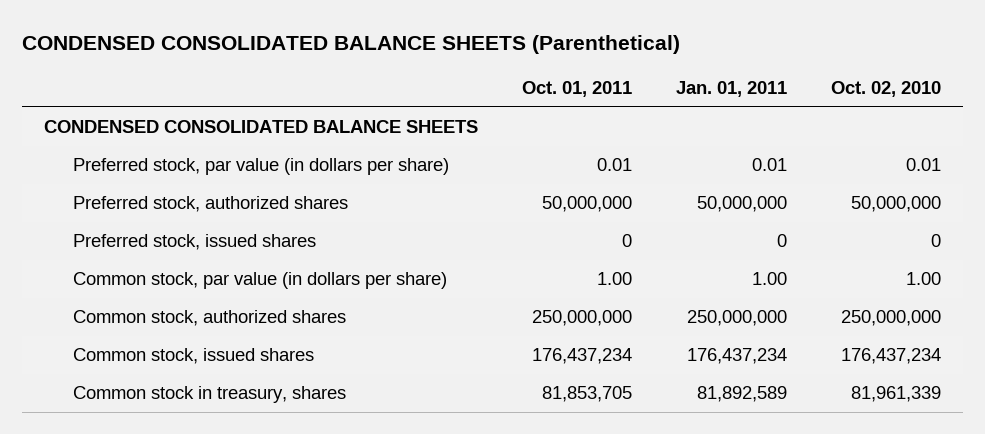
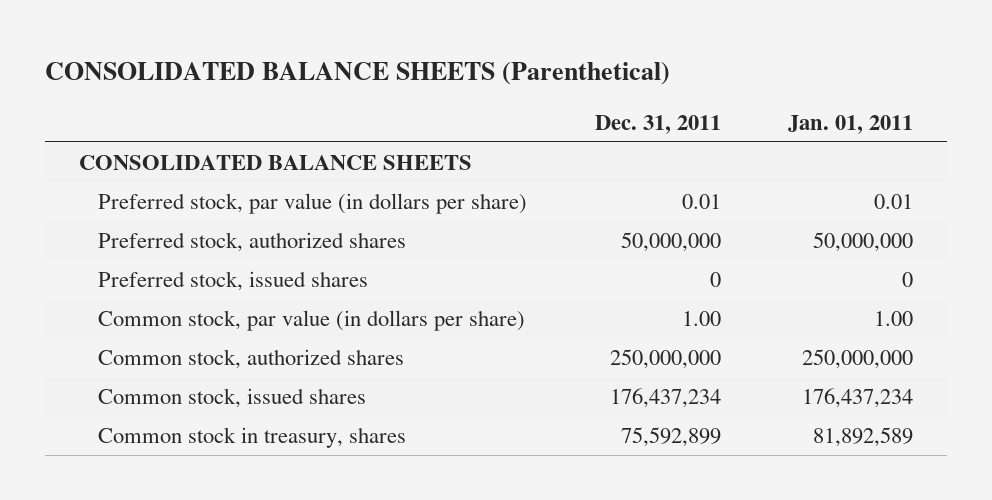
- CONDENSED CONSOLIDATED BALANCE SHEETS (Parenthetical)
+ CONSOLIDATED BALANCE SHEETS (Parenthetical)
- | Oct. 01, 2011 | Jan. 01, 2011 | Oct. 02, 2010
+ | Dec. 31, 2011 | Jan. 01, 2011
- CONDENSED CONSOLIDATED BALANCE SHEETS
+ CONSOLIDATED BALANCE SHEETS

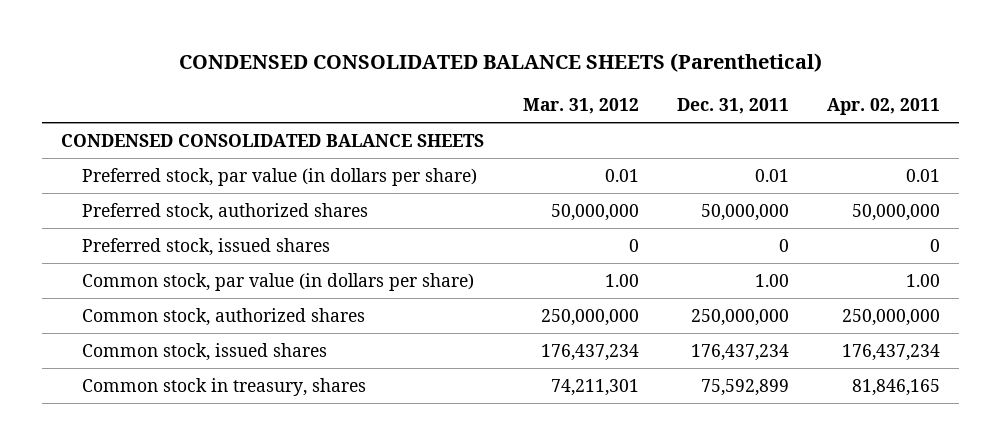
- CONSOLIDATED BALANCE SHEETS (Parenthetical)
+ CONDENSED CONSOLIDATED BALANCE SHEETS (Parenthetical)
- | Dec. 31, 2011 | Jan. 01, 2011
+ | Mar. 31, 2012 | Dec. 31, 2011 | Apr. 02, 2011
- CONSOLIDATED BALANCE SHEETS
+ CONDENSED CONSOLIDATED BALANCE SHEETS

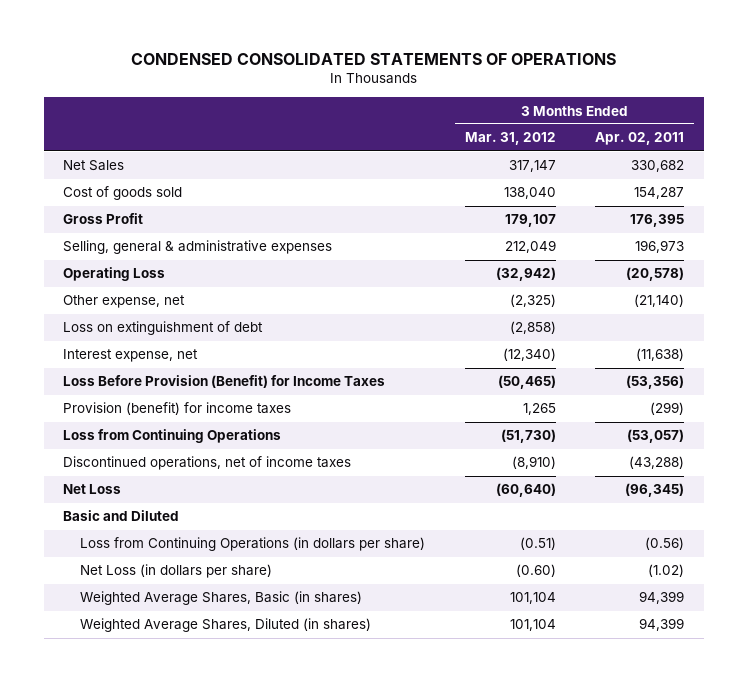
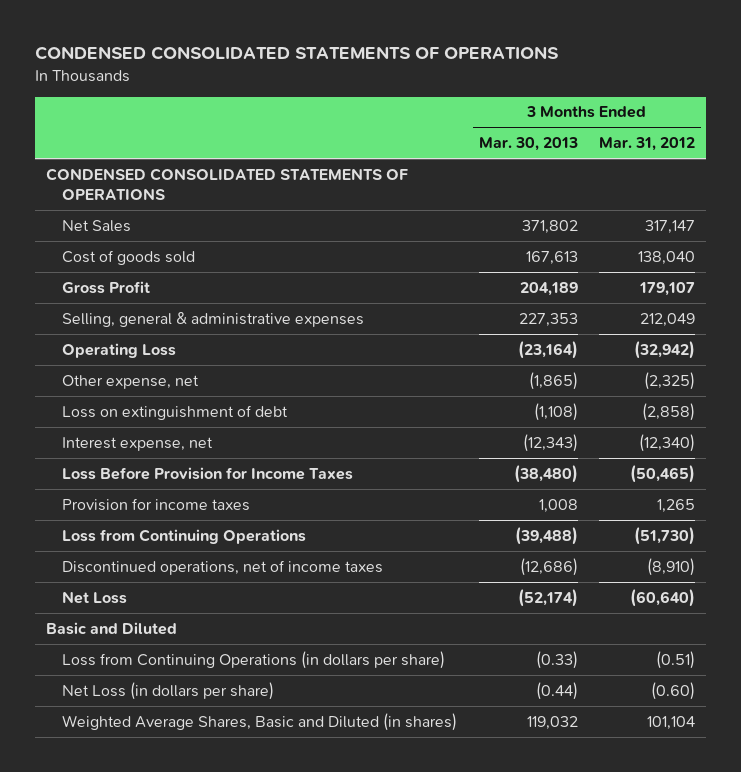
- | 3 Months Ended Mar. 31, 2012 | 3 Months Ended Apr. 02, 2011
+ | 3 Months Ended Mar. 30, 2013 | 3 Months Ended Mar. 31, 2012
+ CONDENSED CONSOLIDATED STATEMENTS OF OPERATIONS
- Loss Before Provision (Benefit) for Income Taxes | (50,465) | (53,356)
- Provision (benefit) for income taxes | 1,265 | (299)
+ Loss Before Provision for Income Taxes | (38,480) | (50,465)
+ Provision for income taxes | 1,008 | 1,265
- Weighted Average Shares, Basic (in shares) | 101,104 | 94,399
- Weighted Average Shares, Diluted (in shares) | 101,104 | 94,399
+ Weighted Average Shares, Basic and Diluted (in shares) | 119,032 | 101,104

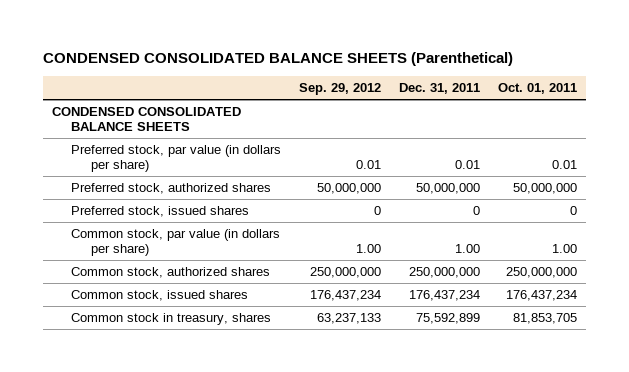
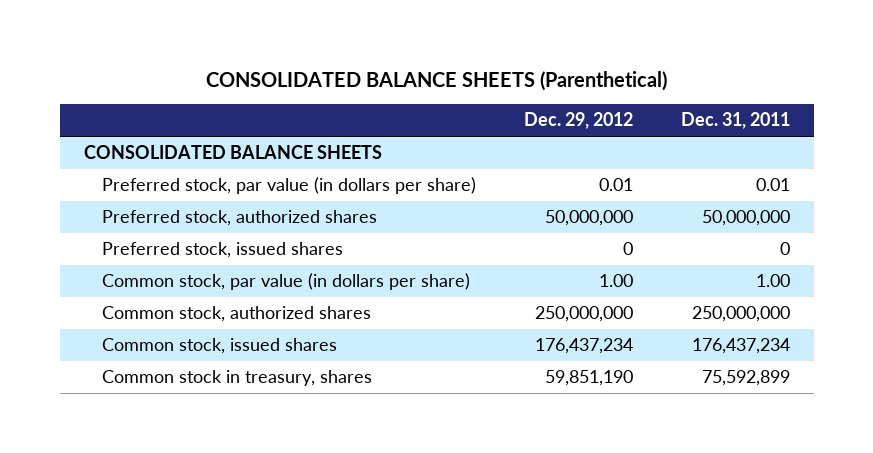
- CONDENSED CONSOLIDATED BALANCE SHEETS (Parenthetical)
+ CONSOLIDATED BALANCE SHEETS (Parenthetical)
- | Sep. 29, 2012 | Dec. 31, 2011 | Oct. 01, 2011
+ | Dec. 29, 2012 | Dec. 31, 2011
- CONDENSED CONSOLIDATED BALANCE SHEETS
+ CONSOLIDATED BALANCE SHEETS

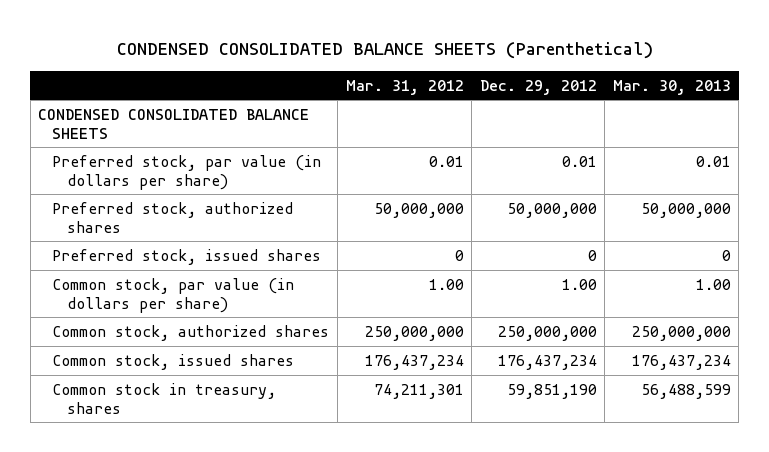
- CONSOLIDATED BALANCE SHEETS (Parenthetical)
+ CONDENSED CONSOLIDATED BALANCE SHEETS (Parenthetical)
- | Dec. 29, 2012 | Dec. 31, 2011
+ | Mar. 31, 2012 | Dec. 29, 2012 | Mar. 30, 2013
- CONSOLIDATED BALANCE SHEETS
+ CONDENSED CONSOLIDATED BALANCE SHEETS

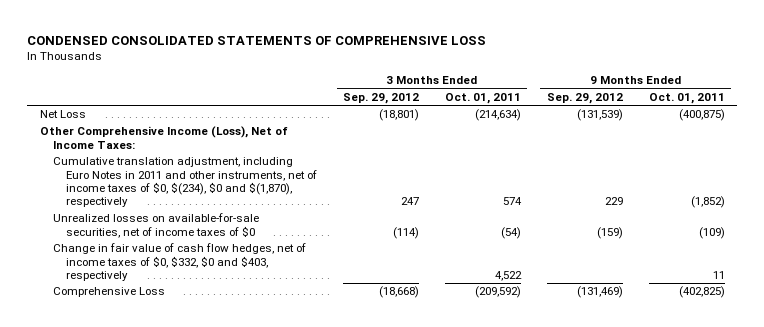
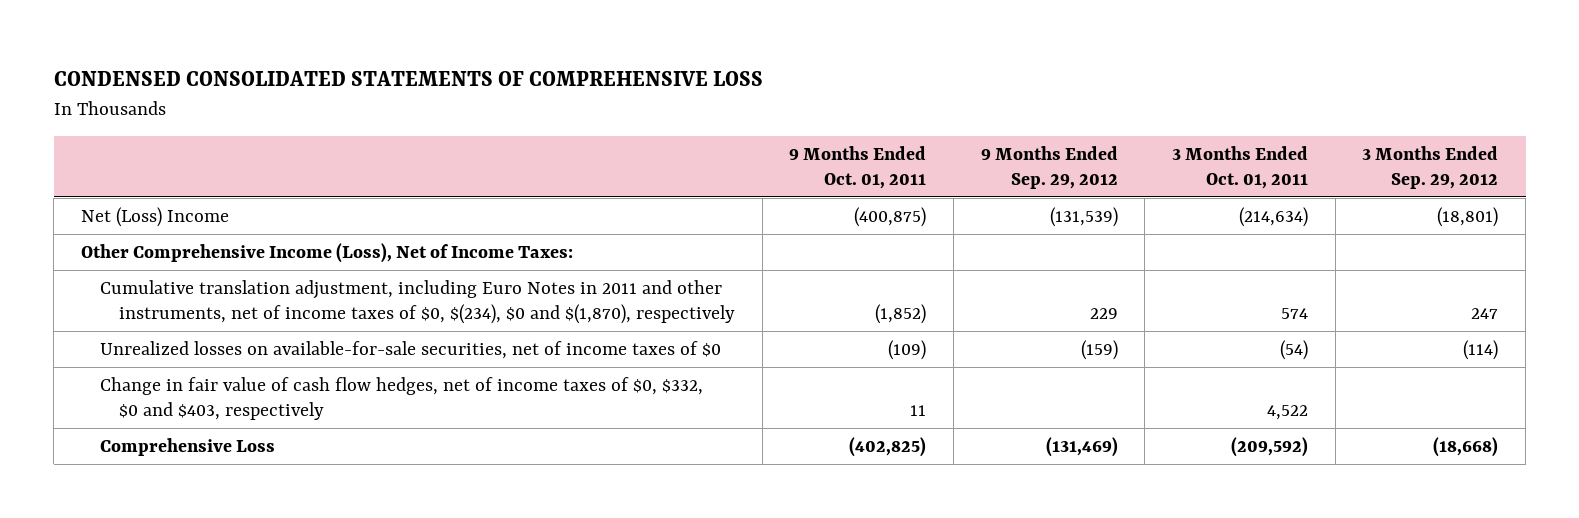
- | 3 Months Ended Sep. 29, 2012 | 3 Months Ended Oct. 01, 2011 | 9 Months Ended Sep. 29, 2012 | 9 Months Ended Oct. 01, 2011
+ | 9 Months Ended Oct. 01, 2011 | 9 Months Ended Sep. 29, 2012 | 3 Months Ended Oct. 01, 2011 | 3 Months Ended Sep. 29, 2012
- Net Loss | (18,801) | (214,634) | (131,539) | (400,875)
+ Net (Loss) Income | (400,875) | (131,539) | (214,634) | (18,801)

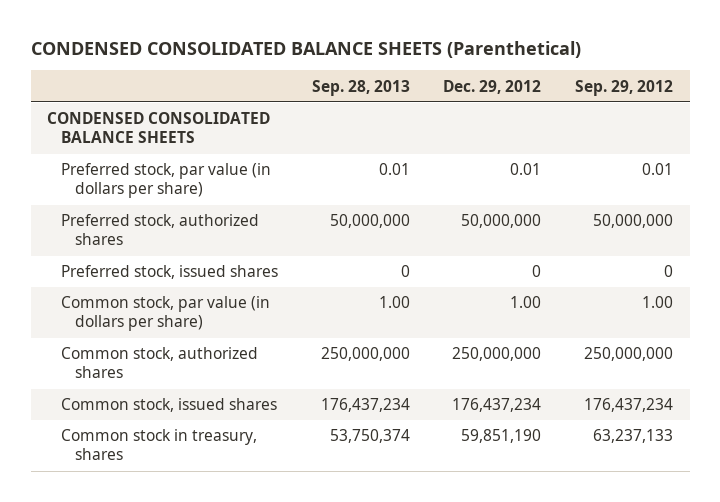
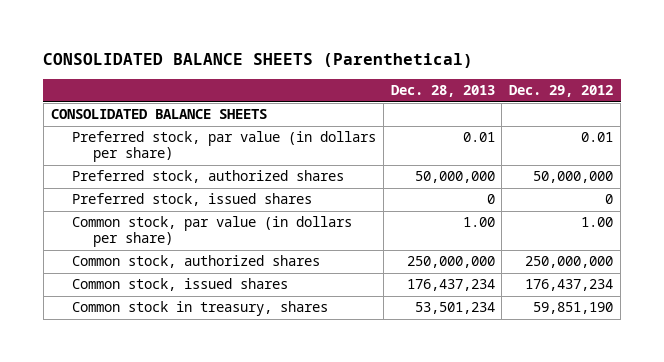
- CONDENSED CONSOLIDATED BALANCE SHEETS (Parenthetical)
+ CONSOLIDATED BALANCE SHEETS (Parenthetical)
- | Sep. 28, 2013 | Dec. 29, 2012 | Sep. 29, 2012
+ | Dec. 28, 2013 | Dec. 29, 2012
- CONDENSED CONSOLIDATED BALANCE SHEETS
+ CONSOLIDATED BALANCE SHEETS

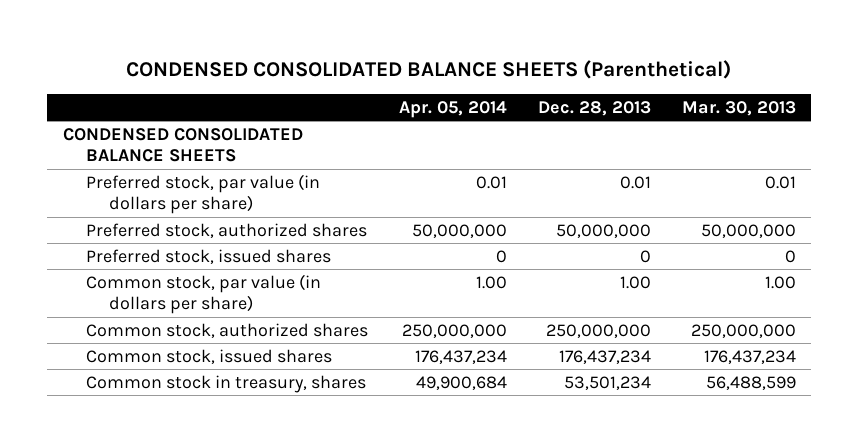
- CONSOLIDATED BALANCE SHEETS (Parenthetical)
+ CONDENSED CONSOLIDATED BALANCE SHEETS (Parenthetical)
- | Dec. 28, 2013 | Dec. 29, 2012
+ | Apr. 05, 2014 | Dec. 28, 2013 | Mar. 30, 2013
- CONSOLIDATED BALANCE SHEETS
+ CONDENSED CONSOLIDATED BALANCE SHEETS

